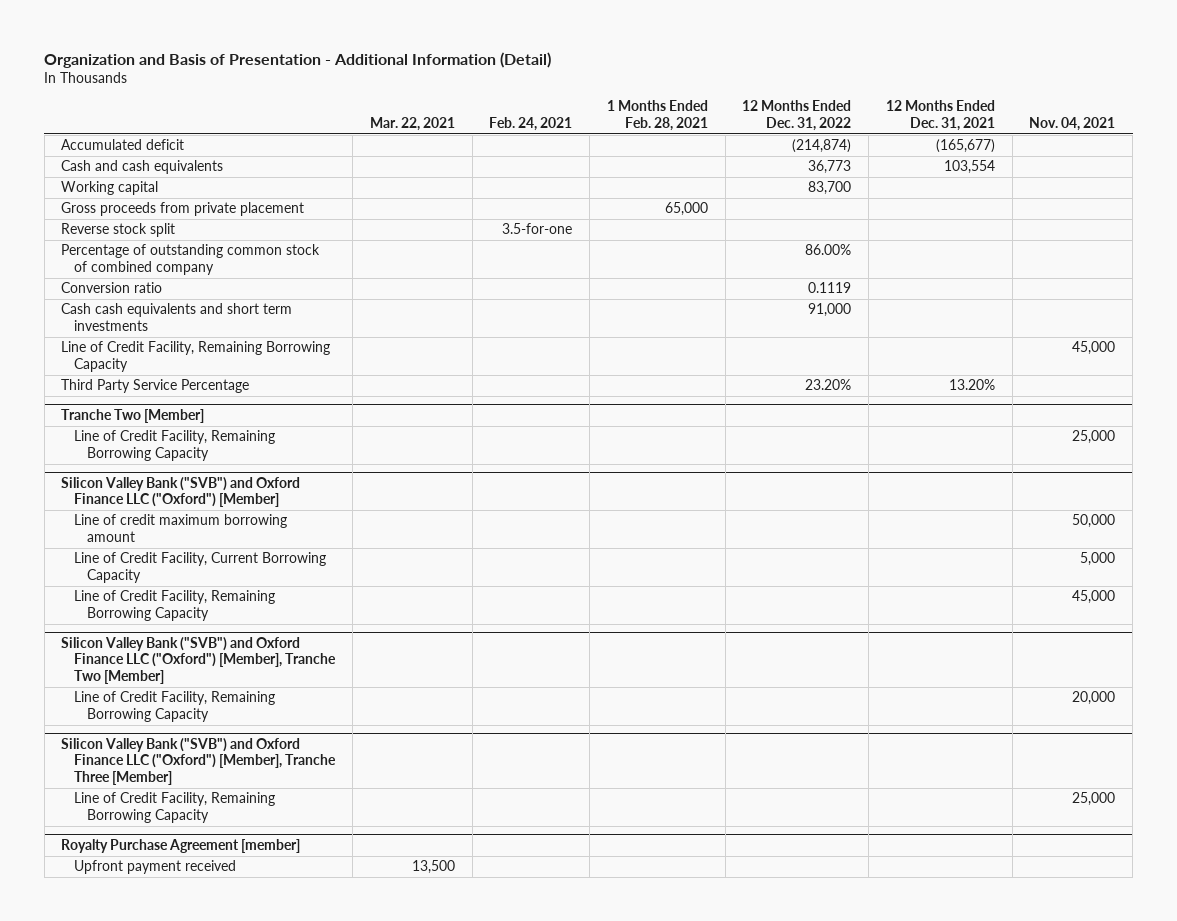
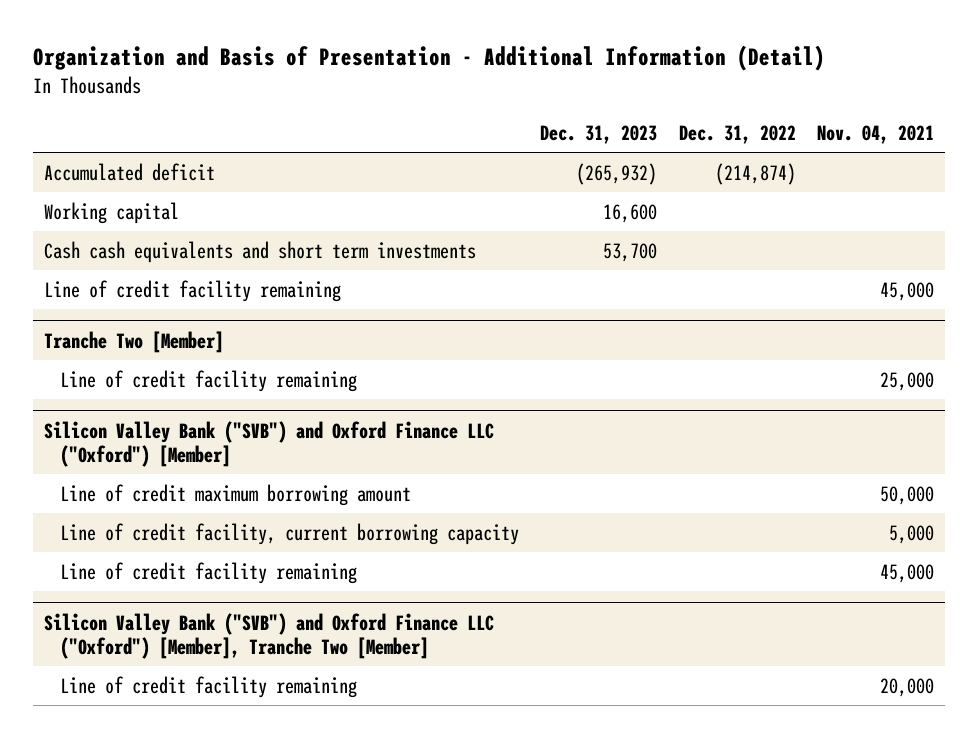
- | Mar. 22, 2021 | Feb. 24, 2021 | 1 Months Ended Feb. 28, 2021 | 12 Months Ended Dec. 31, 2022 | 12 Months Ended Dec. 31, 2021 | Nov. 04, 2021
+ | Dec. 31, 2023 | Dec. 31, 2022 | Nov. 04, 2021
- Cash and cash equivalents | | | | 36,773 | 103,554 |
- Gross proceeds from private placement | | | 65,000 | | |
- Reverse stock split | | 3.5-for-one | | | |
- Percentage of outstanding common stock of combined company | | | | 86.00% | |
- Conversion ratio | | | | 0.1119 | |
- Line of Credit Facility, Remaining Borrowing Capacity | | | | | | 45,000
- Third Party Service Percentage | | | | 23.20% | 13.20% |
+ Line of credit facility remaining | | | 45,000
@ Tranche Two [Member]
- Line of Credit Facility, Remaining Borrowing Capacity | | | | | | 25,000
+ Line of credit facility remaining | | | 25,000
@ Silicon Valley Bank ("SVB") and Oxford Finance LLC ("Oxford") [Member]
- Line of Credit Facility, Current Borrowing Capacity | | | | | | 5,000
- Line of Credit Facility, Remaining Borrowing Capacity | | | | | | 45,000
+ Line of credit facility, current borrowing capacity | | | 5,000
+ Line of credit facility remaining | | | 45,000
@ Silicon Valley Bank ("SVB") and Oxford Finance LLC ("Oxford") [Member], Tranche Two [Member]
- Line of Credit Facility, Remaining Borrowing Capacity | | | | | | 20,000
- Silicon Valley Bank ("SVB") and Oxford Finance LLC ("Oxford") [Member], Tranche Three [Member]
- Line of Credit Facility, Remaining Borrowing Capacity | | | | | | 25,000
- Royalty Purchase Agreement [member]
- Upfront payment received | 13,500 | | | | |
@ Silicon Valley Bank ("SVB") and Oxford Finance LLC ("Oxford") [Member], Tranche Two [Member]
+ Line of credit facility remaining | | | 20,000

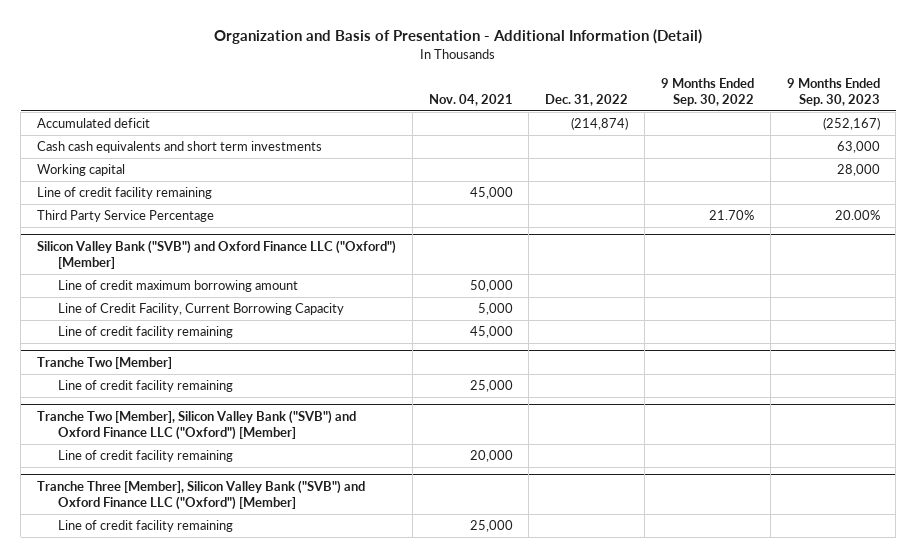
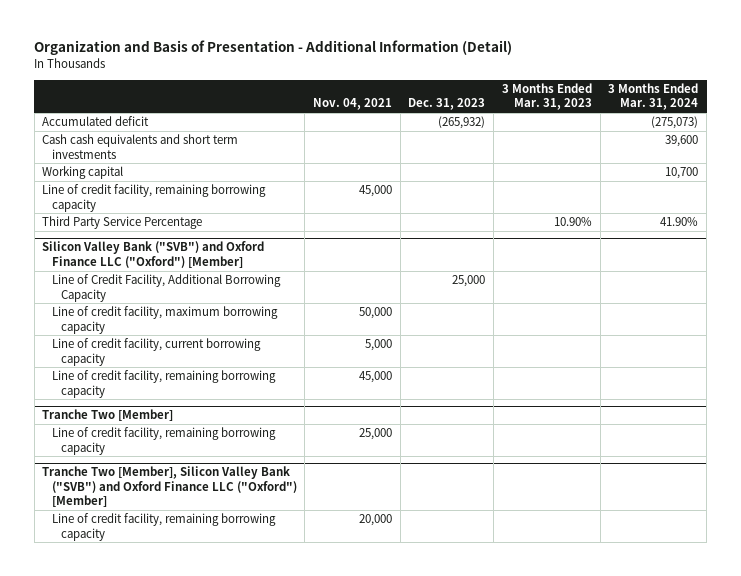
- | Nov. 04, 2021 | Dec. 31, 2022 | 9 Months Ended Sep. 30, 2022 | 9 Months Ended Sep. 30, 2023
+ | Nov. 04, 2021 | Dec. 31, 2023 | 3 Months Ended Mar. 31, 2023 | 3 Months Ended Mar. 31, 2024
- Line of credit facility remaining | 45,000 | | |
+ Line of credit facility, remaining borrowing capacity | 45,000 | | |
@ Silicon Valley Bank ("SVB") and Oxford Finance LLC ("Oxford") [Member]
- Line of credit maximum borrowing amount | 50,000 | | |
- Line of Credit Facility, Current Borrowing Capacity | 5,000 | | |
- Line of credit facility remaining | 45,000 | | |
+ Line of Credit Facility, Additional Borrowing Capacity | | 25,000 | |
+ Line of credit facility, maximum borrowing capacity | 50,000 | | |
+ Line of credit facility, current borrowing capacity | 5,000 | | |
+ Line of credit facility, remaining borrowing capacity | 45,000 | | |
@ Tranche Two [Member]
- Line of credit facility remaining | 25,000 | | |
+ Line of credit facility, remaining borrowing capacity | 25,000 | | |
@ Tranche Two [Member], Silicon Valley Bank ("SVB") and Oxford Finance LLC ("Oxford") [Member]
- Line of credit facility remaining | 20,000 | | |
- Tranche Three [Member], Silicon Valley Bank ("SVB") and Oxford Finance LLC ("Oxford") [Member]
- Line of credit facility remaining | 25,000 | | |
@ Tranche Two [Member], Silicon Valley Bank ("SVB") and Oxford Finance LLC ("Oxford") [Member]
+ Line of credit facility, remaining borrowing capacity | 20,000 | | |

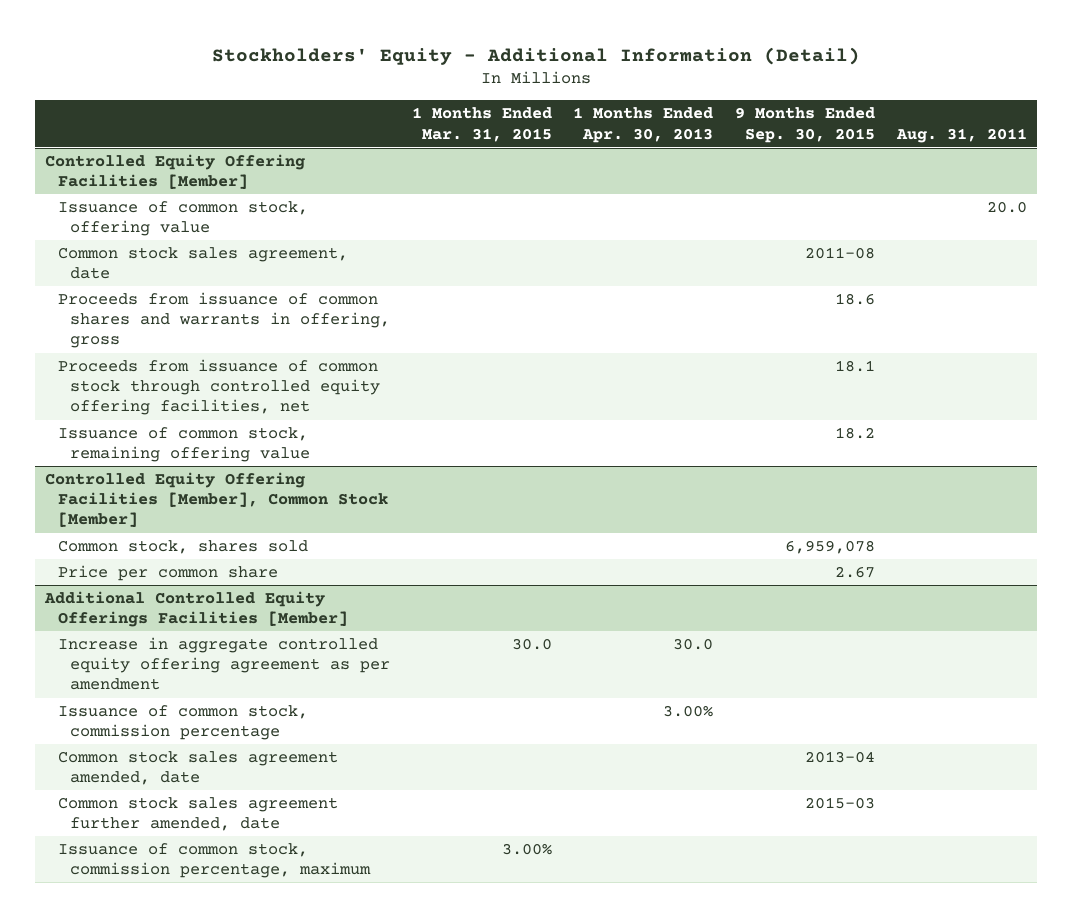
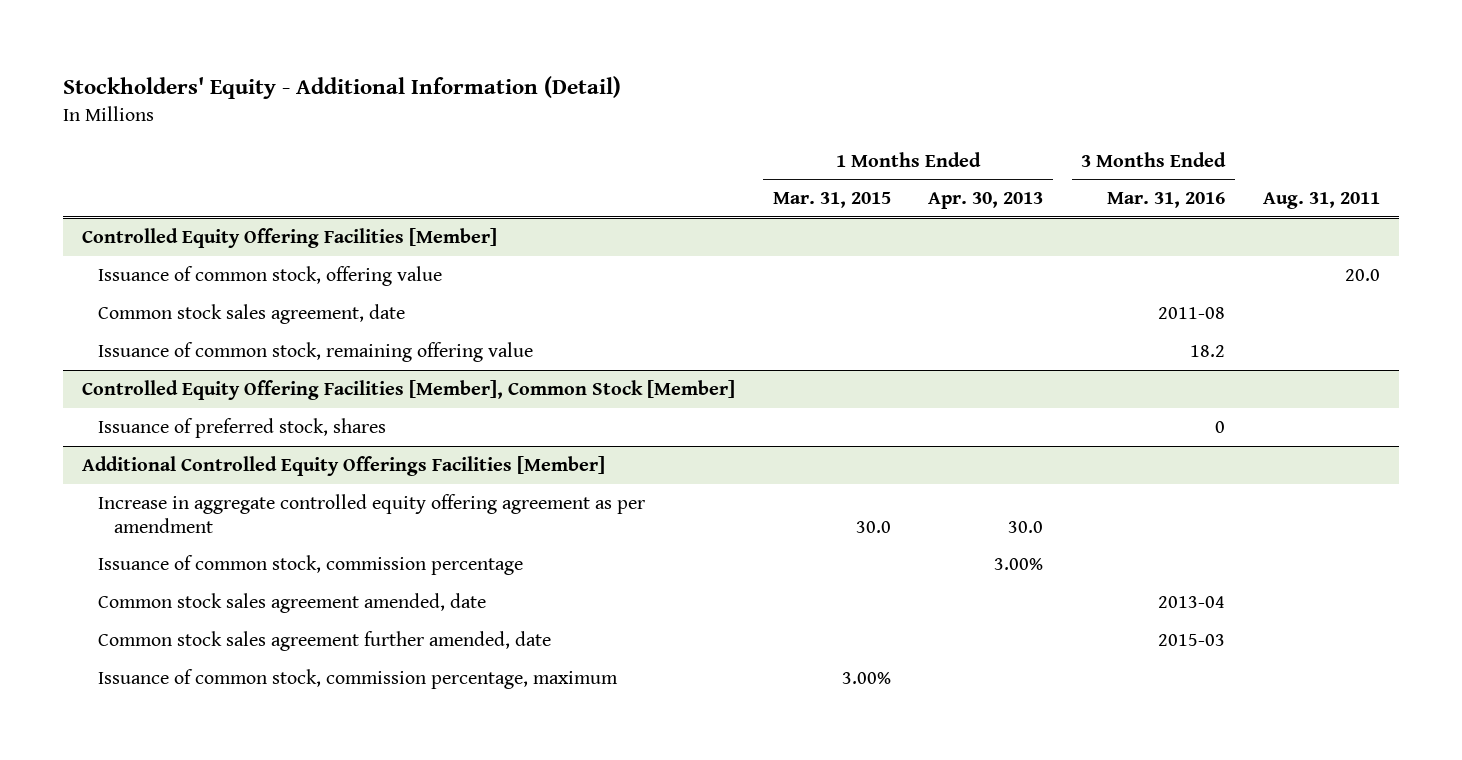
- | 1 Months Ended Mar. 31, 2015 | 1 Months Ended Apr. 30, 2013 | 9 Months Ended Sep. 30, 2015 | Aug. 31, 2011
+ | 1 Months Ended Mar. 31, 2015 | 1 Months Ended Apr. 30, 2013 | 3 Months Ended Mar. 31, 2016 | Aug. 31, 2011
@ Controlled Equity Offering Facilities [Member]
- Proceeds from issuance of common shares and warrants in offering, gross | | | 18.6 |
- Proceeds from issuance of common stock through controlled equity offering facilities, net | | | 18.1 |
@ Controlled Equity Offering Facilities [Member], Common Stock [Member]
- Common stock, shares sold | | | 6,959,078 |
- Price per common share | | | 2.67 |
+ Issuance of preferred stock, shares | | | 0 |

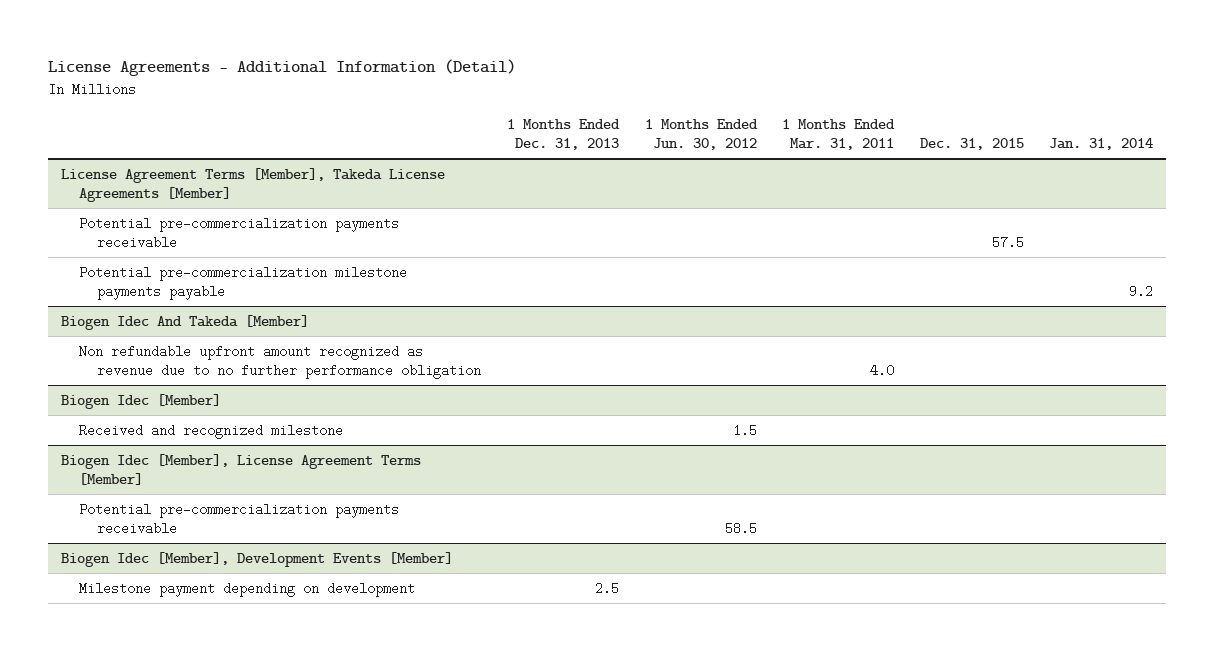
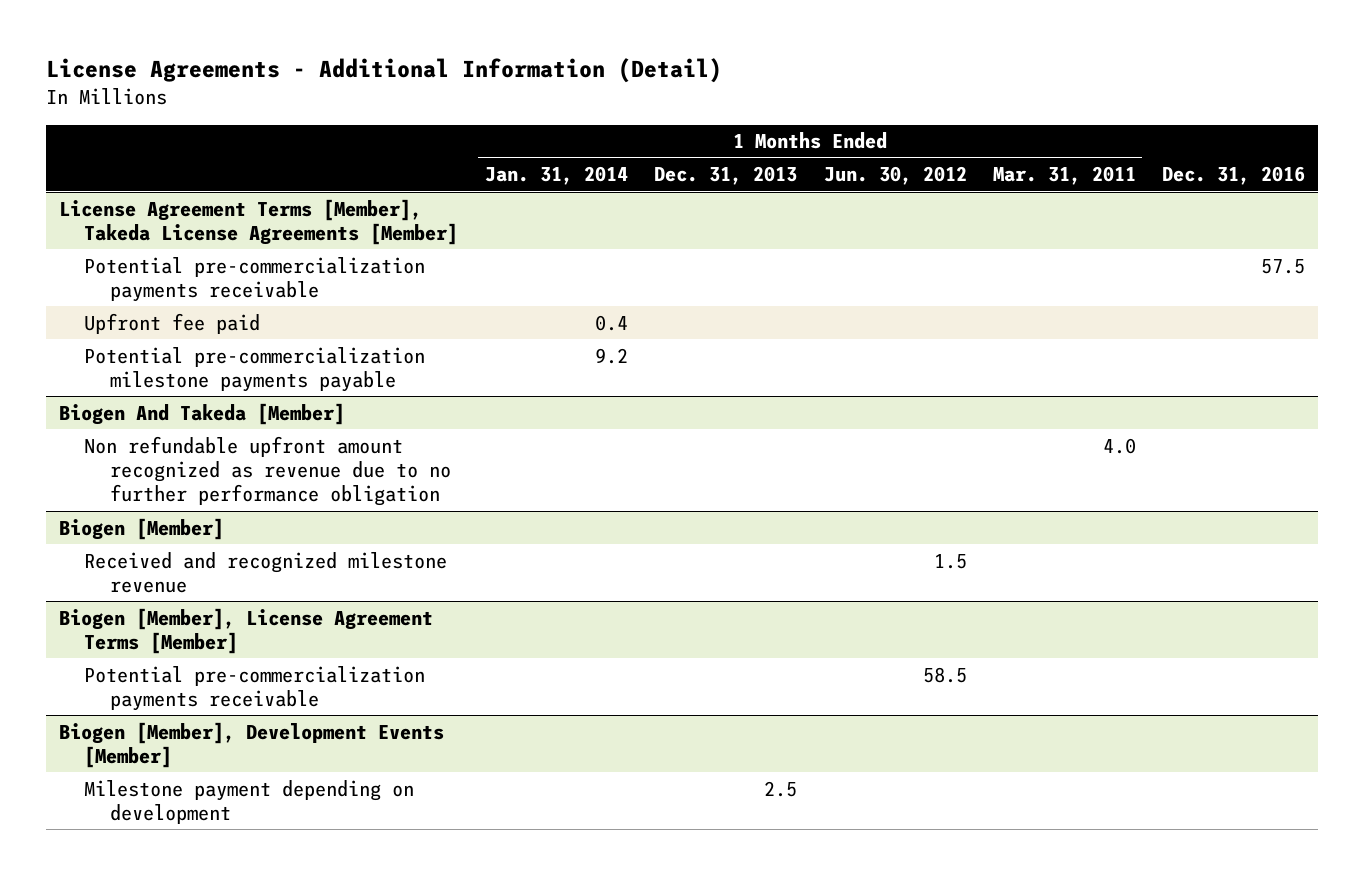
- | 1 Months Ended Dec. 31, 2013 | 1 Months Ended Jun. 30, 2012 | 1 Months Ended Mar. 31, 2011 | Dec. 31, 2015 | Jan. 31, 2014
+ | 1 Months Ended Jan. 31, 2014 | 1 Months Ended Dec. 31, 2013 | 1 Months Ended Jun. 30, 2012 | 1 Months Ended Mar. 31, 2011 | Dec. 31, 2016
@ License Agreement Terms [Member], Takeda License Agreements [Member]
+ Upfront fee paid | 0.4 | | | |
- Biogen Idec And Takeda [Member]
+ Biogen And Takeda [Member]
- Biogen Idec [Member]
- Received and recognized milestone | | 1.5 | | |
- Biogen Idec [Member], License Agreement Terms [Member]
+ Biogen [Member]
+ Received and recognized milestone revenue | | | 1.5 | |
+ Biogen [Member], License Agreement Terms [Member]
- Biogen Idec [Member], Development Events [Member]
+ Biogen [Member], Development Events [Member]

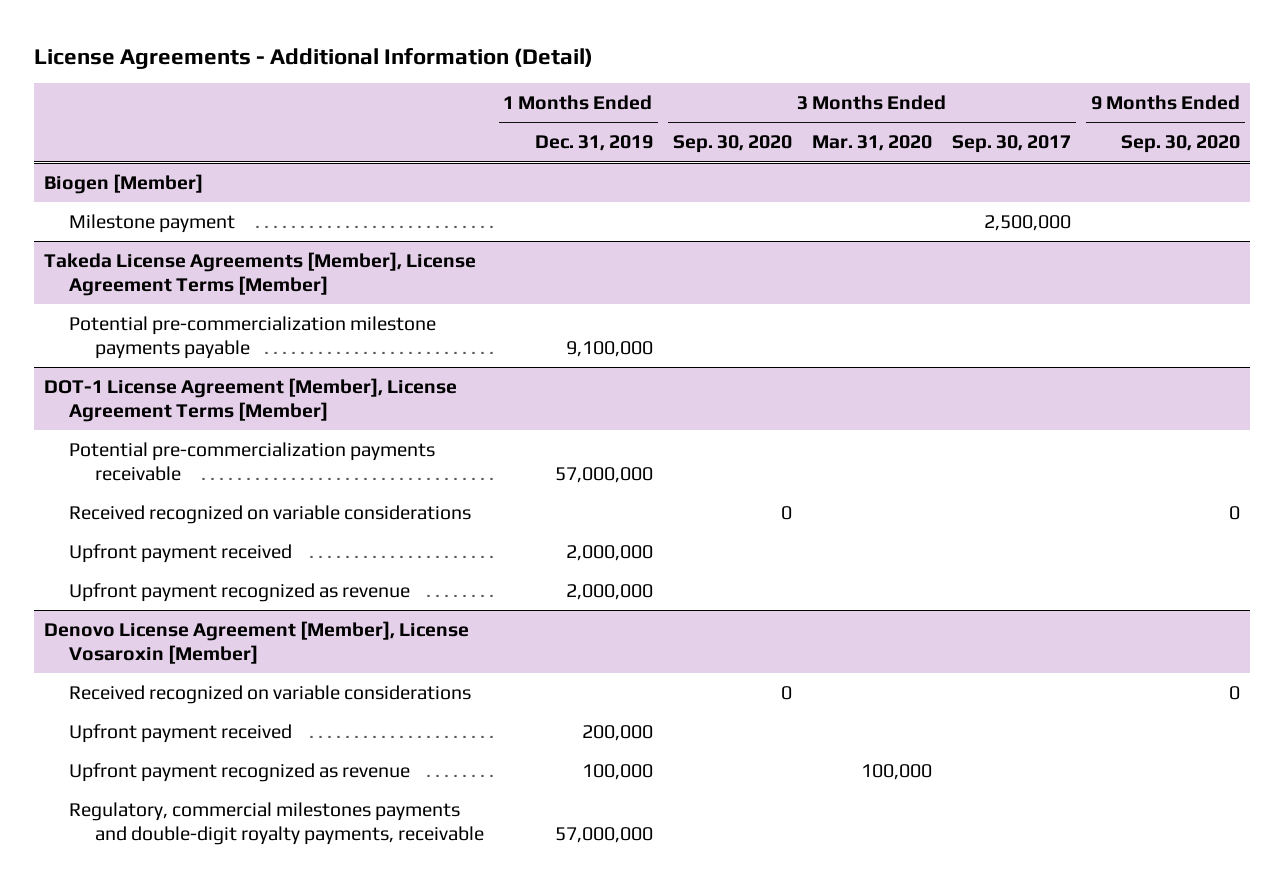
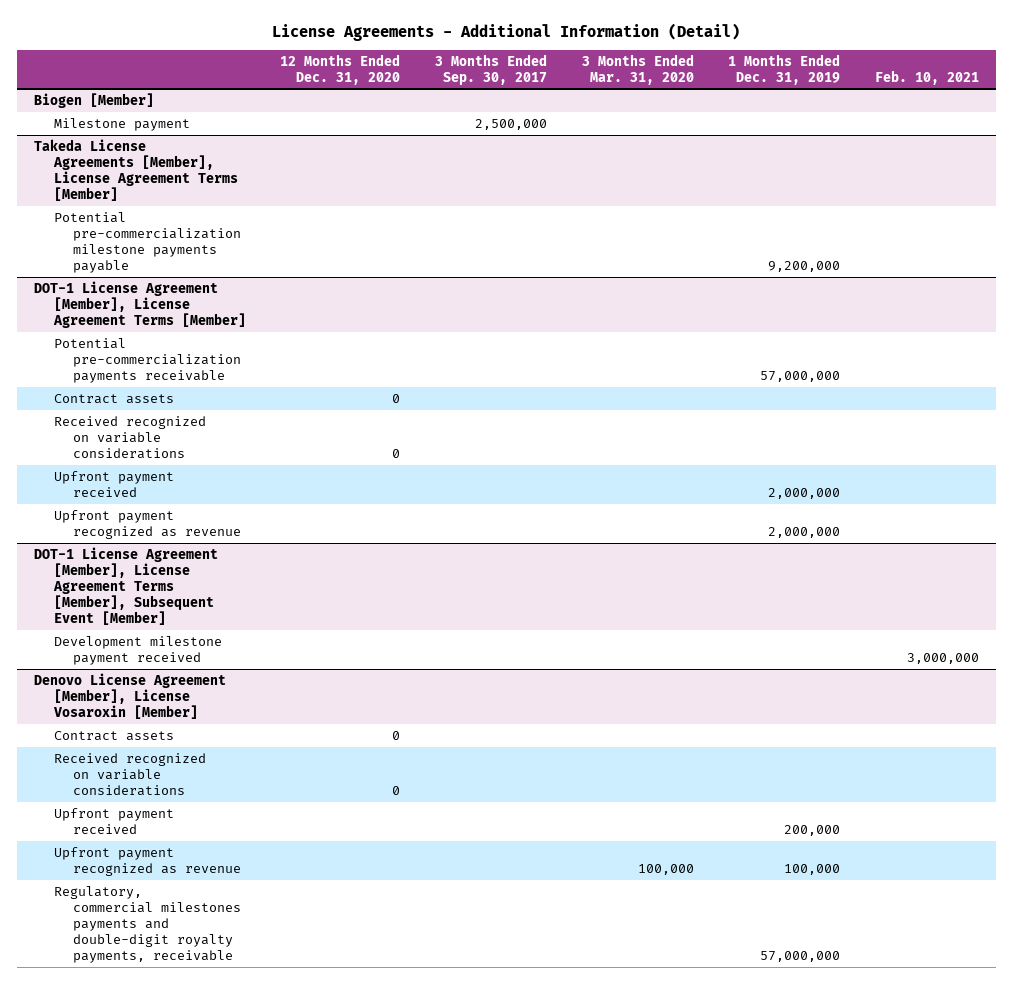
- | 1 Months Ended Dec. 31, 2019 | 3 Months Ended Sep. 30, 2020 | 3 Months Ended Mar. 31, 2020 | 3 Months Ended Sep. 30, 2017 | 9 Months Ended Sep. 30, 2020
+ | 12 Months Ended Dec. 31, 2020 | 3 Months Ended Sep. 30, 2017 | 3 Months Ended Mar. 31, 2020 | 1 Months Ended Dec. 31, 2019 | Feb. 10, 2021
@ Takeda License Agreements [Member], License Agreement Terms [Member]
- Potential pre-commercialization milestone payments payable | 9,100,000 | | | |
+ Potential pre-commercialization milestone payments payable | | | | 9,200,000 |
@ DOT-1 License Agreement [Member], License Agreement Terms [Member]
+ Contract assets | 0 | | | |
+ DOT-1 License Agreement [Member], License Agreement Terms [Member], Subsequent Event [Member]
+ Development milestone payment received | | | | | 3,000,000
@ Denovo License Agreement [Member], License Vosaroxin [Member]
+ Contract assets | 0 | | | |

